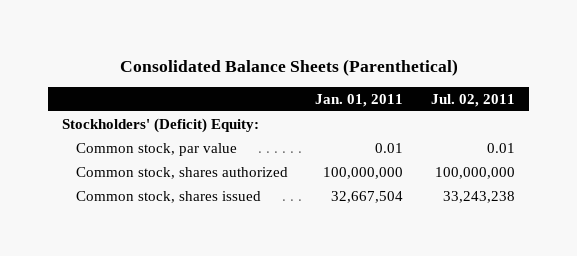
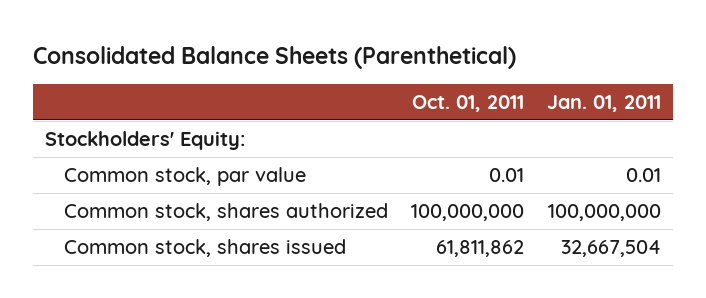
- | Jan. 01, 2011 | Jul. 02, 2011
+ | Oct. 01, 2011 | Jan. 01, 2011
- Stockholders' (Deficit) Equity:
+ Stockholders' Equity:

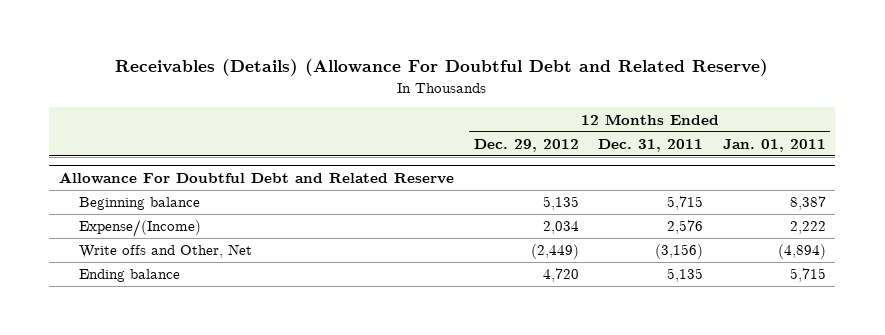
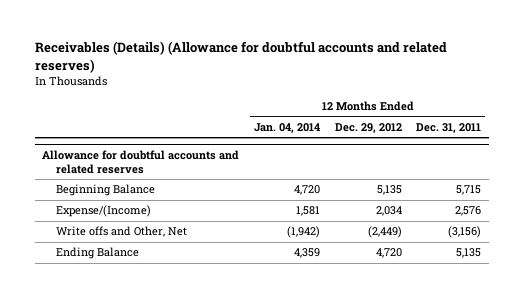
- Receivables (Details) (Allowance For Doubtful Debt and Related Reserve)
+ Receivables (Details) (Allowance for doubtful accounts and related reserves)
- | 12 Months Ended Dec. 29, 2012 | 12 Months Ended Dec. 31, 2011 | 12 Months Ended Jan. 01, 2011
+ | 12 Months Ended Jan. 04, 2014 | 12 Months Ended Dec. 29, 2012 | 12 Months Ended Dec. 31, 2011
- Allowance For Doubtful Debt and Related Reserve
- Beginning balance | 5,135 | 5,715 | 8,387
+ Allowance for doubtful accounts and related reserves
+ Beginning Balance | 4,720 | 5,135 | 5,715
- Ending balance | 4,720 | 5,135 | 5,715
+ Ending Balance | 4,359 | 4,720 | 5,135

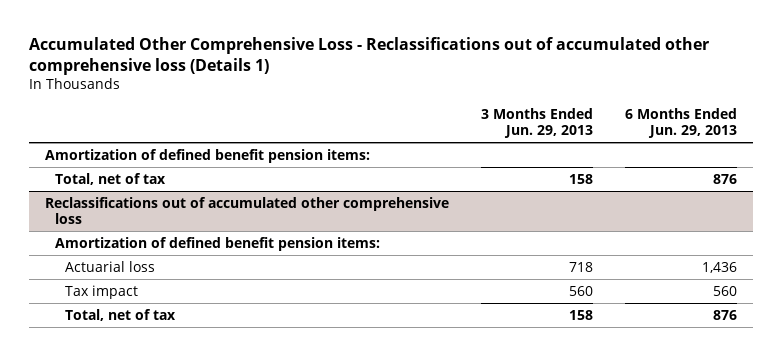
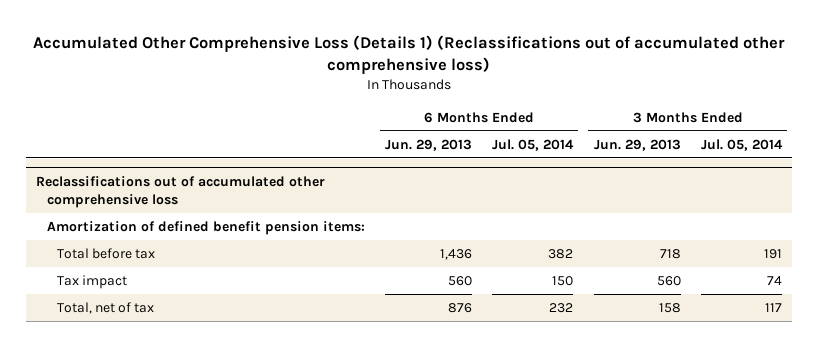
- Accumulated Other Comprehensive Loss - Reclassifications out of accumulated other comprehensive loss (Details 1)
+ Accumulated Other Comprehensive Loss (Details 1) (Reclassifications out of accumulated other comprehensive loss)
- | 3 Months Ended Jun. 29, 2013 | 6 Months Ended Jun. 29, 2013
+ | 6 Months Ended Jun. 29, 2013 | 6 Months Ended Jul. 05, 2014 | 3 Months Ended Jun. 29, 2013 | 3 Months Ended Jul. 05, 2014
- Amortization of defined benefit pension items:
- Total, net of tax | 158 | 876
@ Reclassifications out of accumulated other comprehensive loss
- Actuarial loss | 718 | 1,436
+ Total before tax | 1,436 | 382 | 718 | 191

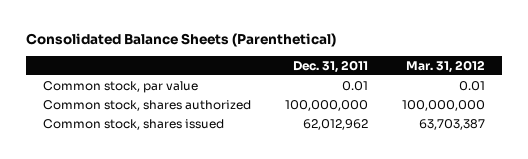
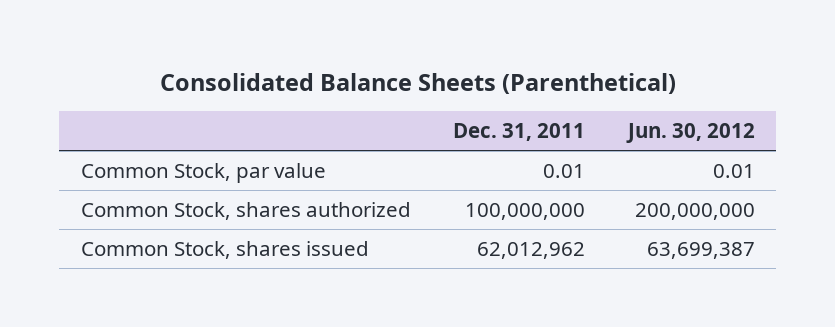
- | Dec. 31, 2011 | Mar. 31, 2012
+ | Dec. 31, 2011 | Jun. 30, 2012
- Common stock, par value | 0.01 | 0.01
- Common stock, shares authorized | 100,000,000 | 100,000,000
- Common stock, shares issued | 62,012,962 | 63,703,387
+ Common Stock, par value | 0.01 | 0.01
+ Common Stock, shares authorized | 100,000,000 | 200,000,000
+ Common Stock, shares issued | 62,012,962 | 63,699,387

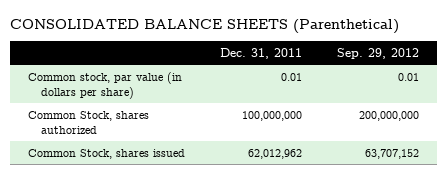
- Consolidated Balance Sheets (Parenthetical)
+ CONSOLIDATED BALANCE SHEETS (Parenthetical)
- | Dec. 31, 2011 | Jun. 30, 2012
+ | Dec. 31, 2011 | Sep. 29, 2012
- Common Stock, par value | 0.01 | 0.01
+ Common stock, par value (in dollars per share) | 0.01 | 0.01

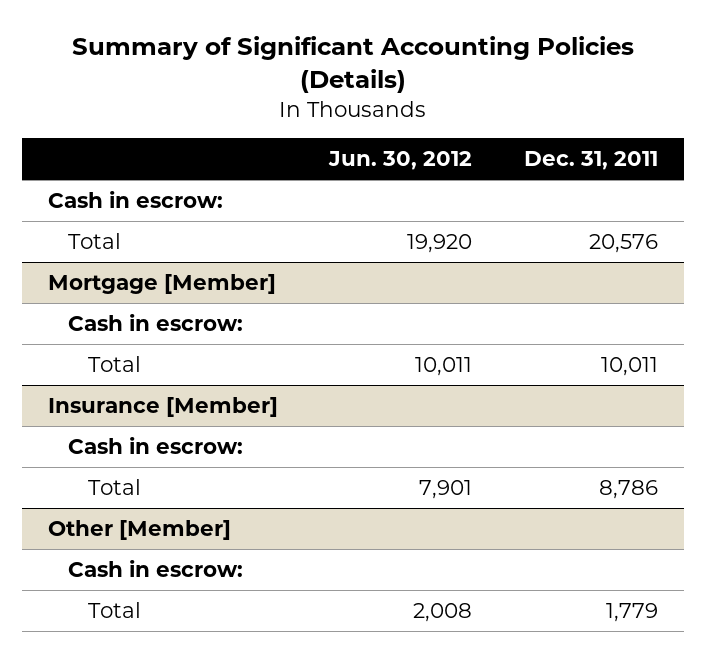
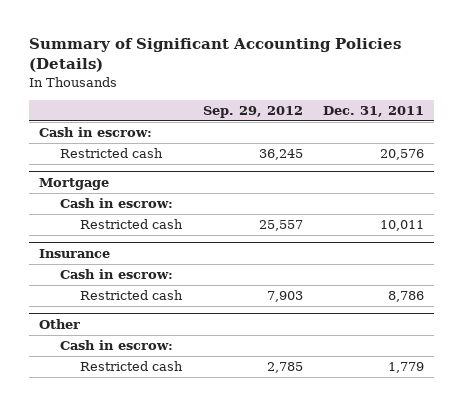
- | Jun. 30, 2012 | Dec. 31, 2011
+ | Sep. 29, 2012 | Dec. 31, 2011
- Total | 19,920 | 20,576
- Mortgage [Member]
+ Restricted cash | 36,245 | 20,576
+ Mortgage
- Total | 10,011 | 10,011
- Insurance [Member]
+ Restricted cash | 25,557 | 10,011
+ Insurance
- Total | 7,901 | 8,786
- Other [Member]
+ Restricted cash | 7,903 | 8,786
+ Other
- Total | 2,008 | 1,779
+ Restricted cash | 2,785 | 1,779

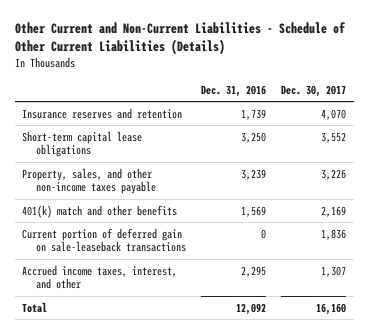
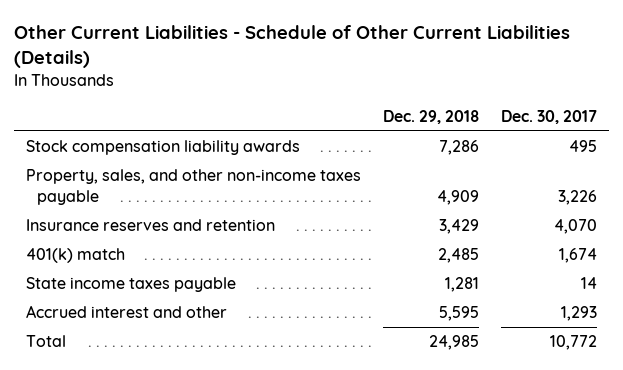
- Other Current and Non-Current Liabilities - Schedule of Other Current Liabilities (Details)
+ Other Current Liabilities - Schedule of Other Current Liabilities (Details)
- | Dec. 31, 2016 | Dec. 30, 2017
+ | Dec. 29, 2018 | Dec. 30, 2017
- Short-term capital lease obligations | 3,250 | 3,552
+ Stock compensation liability awards | 7,286 | 495
- 401(k) match and other benefits | 1,569 | 2,169
- Current portion of deferred gain on sale-leaseback transactions | 0 | 1,836
- Accrued income taxes, interest, and other | 2,295 | 1,307
- Total | 12,092 | 16,160
moved down: Insurance reserves and retention | 3,429 | 4,070
+ 401(k) match | 2,485 | 1,674
+ State income taxes payable | 1,281 | 14
+ Accrued interest and other | 5,595 | 1,293
+ Total | 24,985 | 10,772

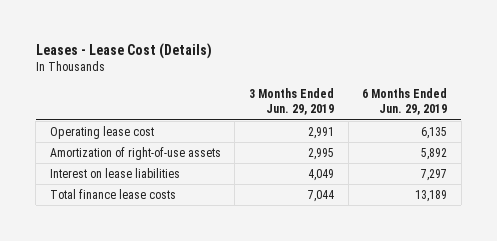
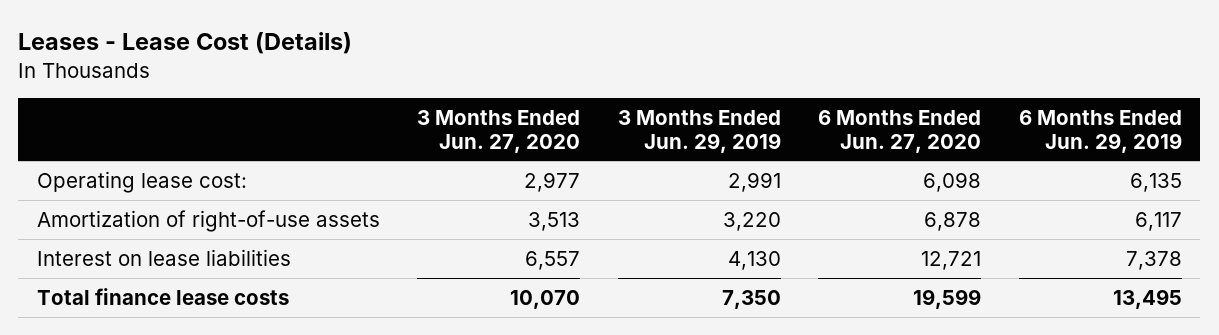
- | 3 Months Ended Jun. 29, 2019 | 6 Months Ended Jun. 29, 2019
+ | 3 Months Ended Jun. 27, 2020 | 3 Months Ended Jun. 29, 2019 | 6 Months Ended Jun. 27, 2020 | 6 Months Ended Jun. 29, 2019
- Operating lease cost | 2,991 | 6,135
- Amortization of right-of-use assets | 2,995 | 5,892
- Interest on lease liabilities | 4,049 | 7,297
- Total finance lease costs | 7,044 | 13,189
+ Operating lease cost: | 2,977 | 2,991 | 6,098 | 6,135
+ Amortization of right-of-use assets | 3,513 | 3,220 | 6,878 | 6,117
+ Interest on lease liabilities | 6,557 | 4,130 | 12,721 | 7,378
+ Total finance lease costs | 10,070 | 7,350 | 19,599 | 13,495

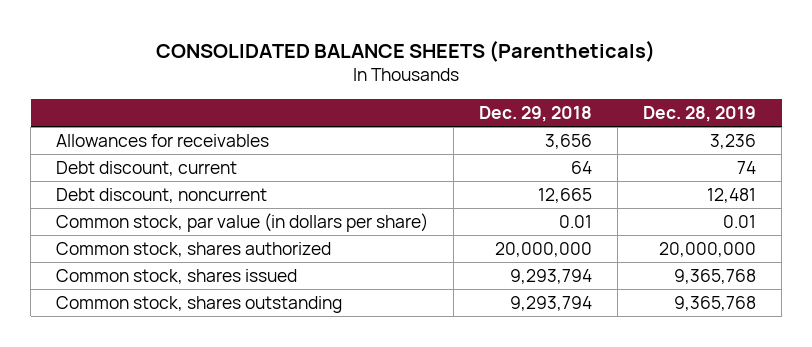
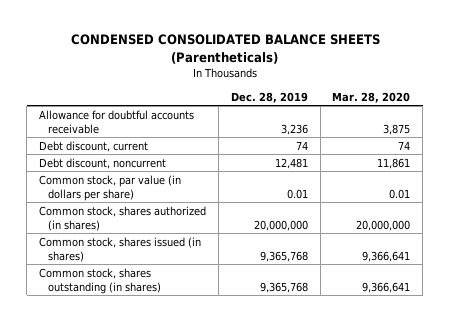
- CONSOLIDATED BALANCE SHEETS (Parentheticals)
+ CONDENSED CONSOLIDATED BALANCE SHEETS (Parentheticals)
- | Dec. 29, 2018 | Dec. 28, 2019
+ | Dec. 28, 2019 | Mar. 28, 2020
- Allowances for receivables | 3,656 | 3,236
+ Allowance for doubtful accounts receivable | 3,236 | 3,875
- Common stock, shares authorized | 20,000,000 | 20,000,000
- Common stock, shares issued | 9,293,794 | 9,365,768
- Common stock, shares outstanding | 9,293,794 | 9,365,768
+ Common stock, shares authorized (in shares) | 20,000,000 | 20,000,000
+ Common stock, shares issued (in shares) | 9,365,768 | 9,366,641
+ Common stock, shares outstanding (in shares) | 9,365,768 | 9,366,641

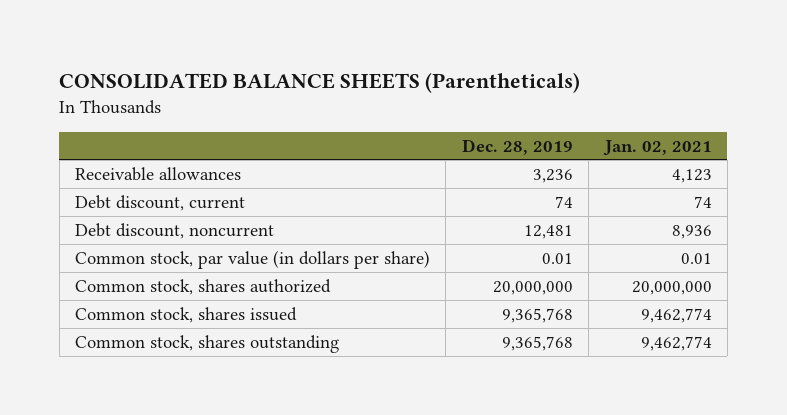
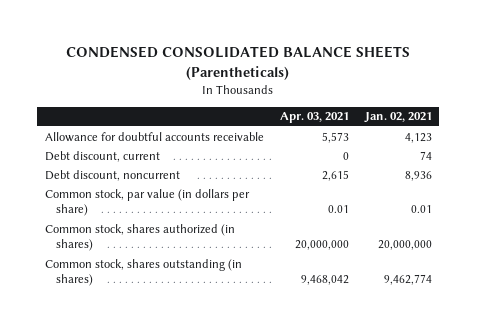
- CONSOLIDATED BALANCE SHEETS (Parentheticals)
+ CONDENSED CONSOLIDATED BALANCE SHEETS (Parentheticals)
- | Dec. 28, 2019 | Jan. 02, 2021
+ | Apr. 03, 2021 | Jan. 02, 2021
- Receivable allowances | 3,236 | 4,123
+ Allowance for doubtful accounts receivable | 5,573 | 4,123
- Common stock, shares authorized | 20,000,000 | 20,000,000
- Common stock, shares issued | 9,365,768 | 9,462,774
- Common stock, shares outstanding | 9,365,768 | 9,462,774
+ Common stock, shares authorized (in shares) | 20,000,000 | 20,000,000
+ Common stock, shares outstanding (in shares) | 9,468,042 | 9,462,774

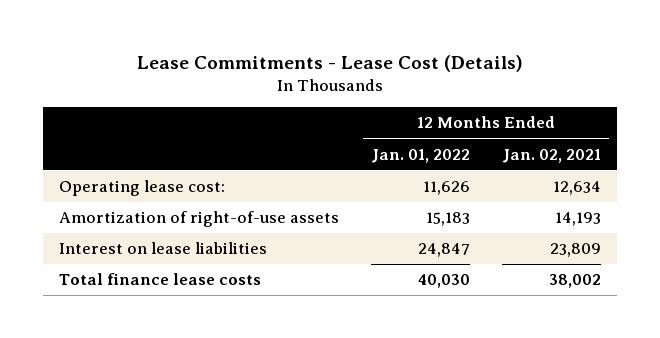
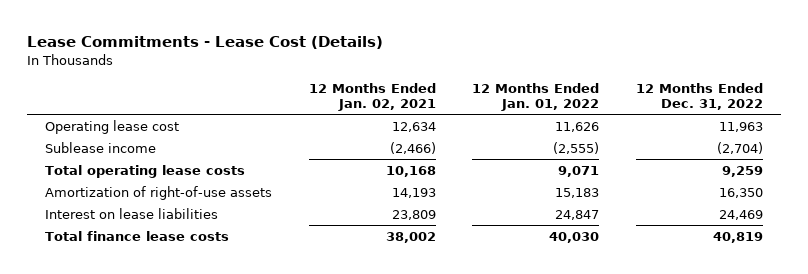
- | 12 Months Ended Jan. 01, 2022 | 12 Months Ended Jan. 02, 2021
+ | 12 Months Ended Jan. 02, 2021 | 12 Months Ended Jan. 01, 2022 | 12 Months Ended Dec. 31, 2022
- Operating lease cost: | 11,626 | 12,634
+ Operating lease cost | 12,634 | 11,626 | 11,963
+ Sublease income | (2,466) | (2,555) | (2,704)
+ Total operating lease costs | 10,168 | 9,071 | 9,259

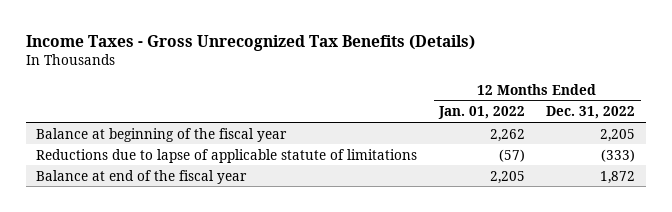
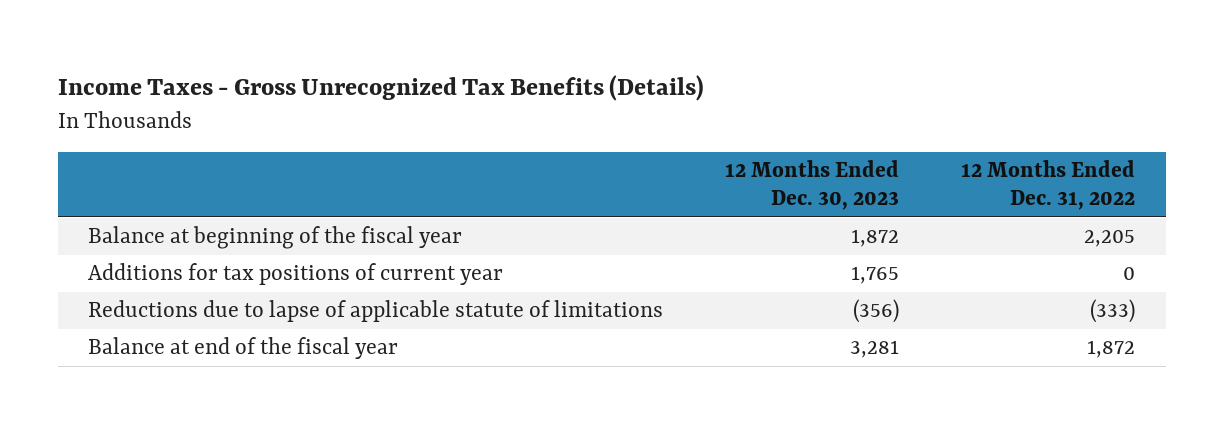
- | 12 Months Ended Jan. 01, 2022 | 12 Months Ended Dec. 31, 2022
+ | 12 Months Ended Dec. 30, 2023 | 12 Months Ended Dec. 31, 2022
+ Additions for tax positions of current year | 1,765 | 0

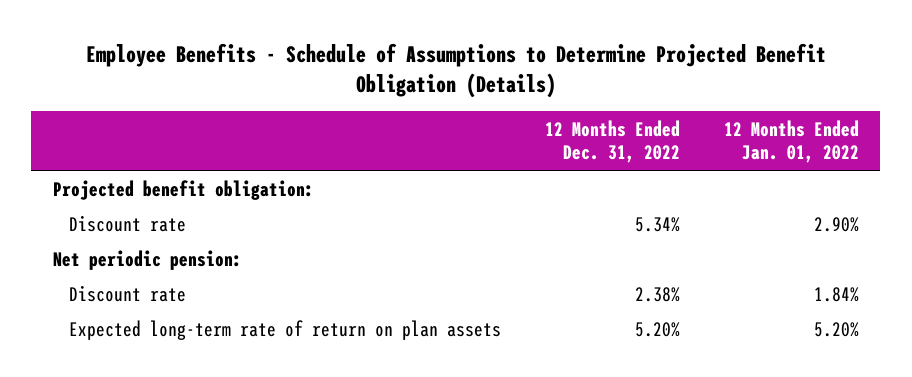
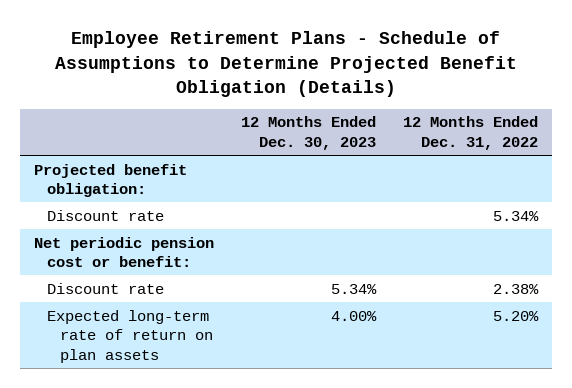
- Employee Benefits - Schedule of Assumptions to Determine Projected Benefit Obligation (Details)
+ Employee Retirement Plans - Schedule of Assumptions to Determine Projected Benefit Obligation (Details)
- | 12 Months Ended Dec. 31, 2022 | 12 Months Ended Jan. 01, 2022
+ | 12 Months Ended Dec. 30, 2023 | 12 Months Ended Dec. 31, 2022
- Net periodic pension:
+ Net periodic pension cost or benefit:

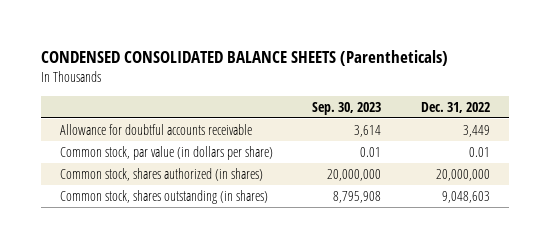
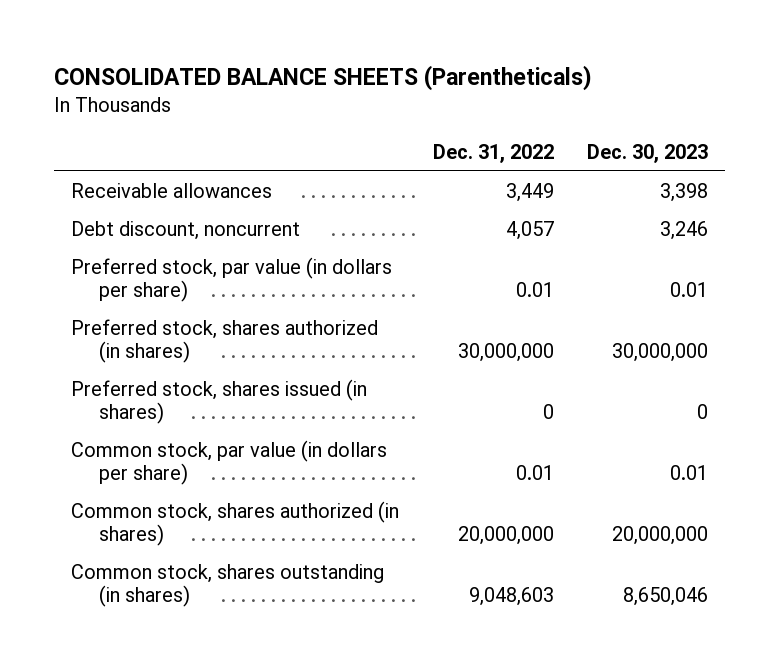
- CONDENSED CONSOLIDATED BALANCE SHEETS (Parentheticals)
+ CONSOLIDATED BALANCE SHEETS (Parentheticals)
- | Sep. 30, 2023 | Dec. 31, 2022
+ | Dec. 31, 2022 | Dec. 30, 2023
- Allowance for doubtful accounts receivable | 3,614 | 3,449
+ Receivable allowances | 3,449 | 3,398
+ Debt discount, noncurrent | 4,057 | 3,246
+ Preferred stock, par value (in dollars per share) | 0.01 | 0.01
+ Preferred stock, shares authorized (in shares) | 30,000,000 | 30,000,000
+ Preferred stock, shares issued (in shares) | 0 | 0

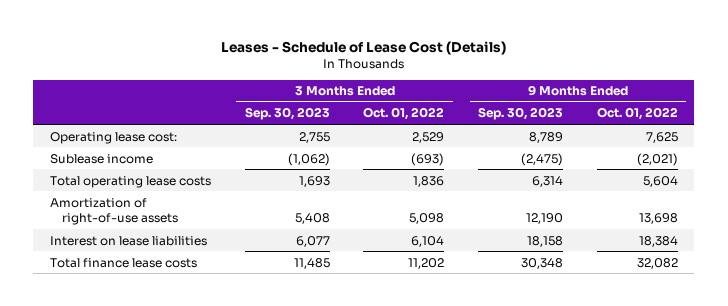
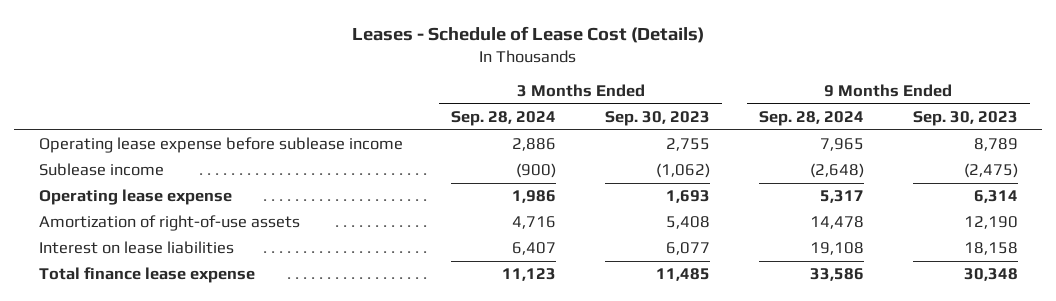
- | 3 Months Ended Sep. 30, 2023 | 3 Months Ended Oct. 01, 2022 | 9 Months Ended Sep. 30, 2023 | 9 Months Ended Oct. 01, 2022
+ | 3 Months Ended Sep. 28, 2024 | 3 Months Ended Sep. 30, 2023 | 9 Months Ended Sep. 28, 2024 | 9 Months Ended Sep. 30, 2023
- Operating lease cost: | 2,755 | 2,529 | 8,789 | 7,625
+ Operating lease expense before sublease income | 2,886 | 2,755 | 7,965 | 8,789
- Total operating lease costs | 1,693 | 1,836 | 6,314 | 5,604
+ Operating lease expense | 1,986 | 1,693 | 5,317 | 6,314
- Total finance lease costs | 11,485 | 11,202 | 30,348 | 32,082
+ Total finance lease expense | 11,123 | 11,485 | 33,586 | 30,348

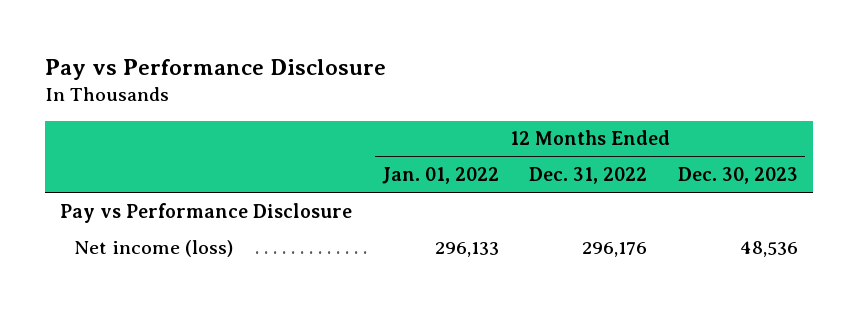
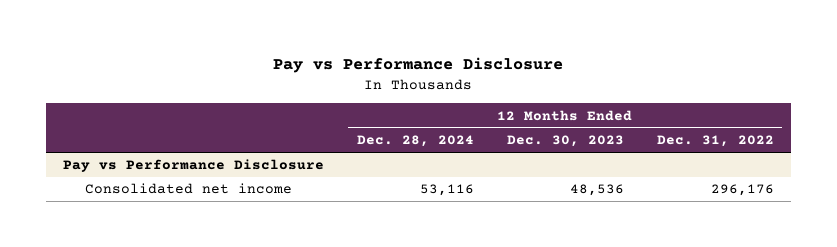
- | 12 Months Ended Jan. 01, 2022 | 12 Months Ended Dec. 31, 2022 | 12 Months Ended Dec. 30, 2023
+ | 12 Months Ended Dec. 28, 2024 | 12 Months Ended Dec. 30, 2023 | 12 Months Ended Dec. 31, 2022
- Net income (loss) | 296,133 | 296,176 | 48,536
+ Consolidated net income | 53,116 | 48,536 | 296,176

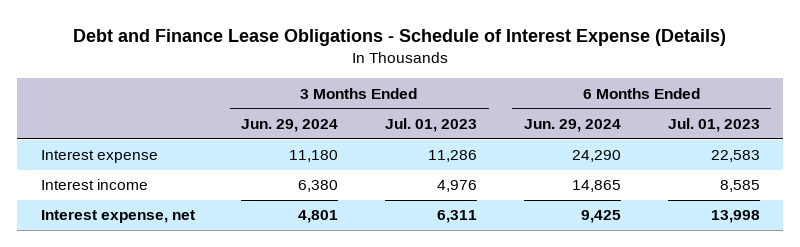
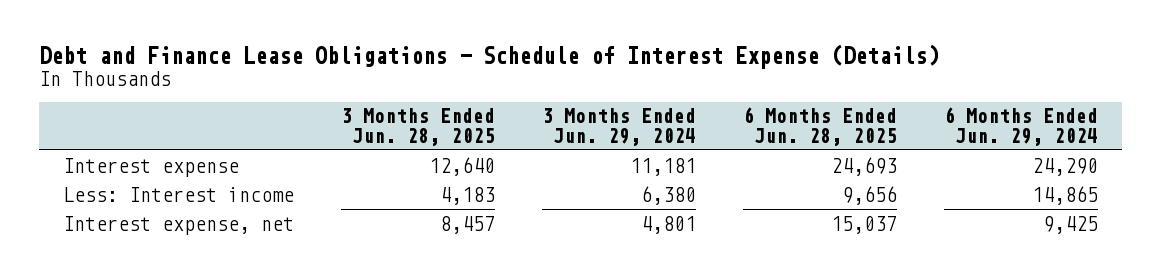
- | 3 Months Ended Jun. 29, 2024 | 3 Months Ended Jul. 01, 2023 | 6 Months Ended Jun. 29, 2024 | 6 Months Ended Jul. 01, 2023
+ | 3 Months Ended Jun. 28, 2025 | 3 Months Ended Jun. 29, 2024 | 6 Months Ended Jun. 28, 2025 | 6 Months Ended Jun. 29, 2024
- Interest expense | 11,180 | 11,286 | 24,290 | 22,583
- Interest income | 6,380 | 4,976 | 14,865 | 8,585
+ Interest expense | 12,640 | 11,181 | 24,693 | 24,290
+ Less: Interest income | 4,183 | 6,380 | 9,656 | 14,865

